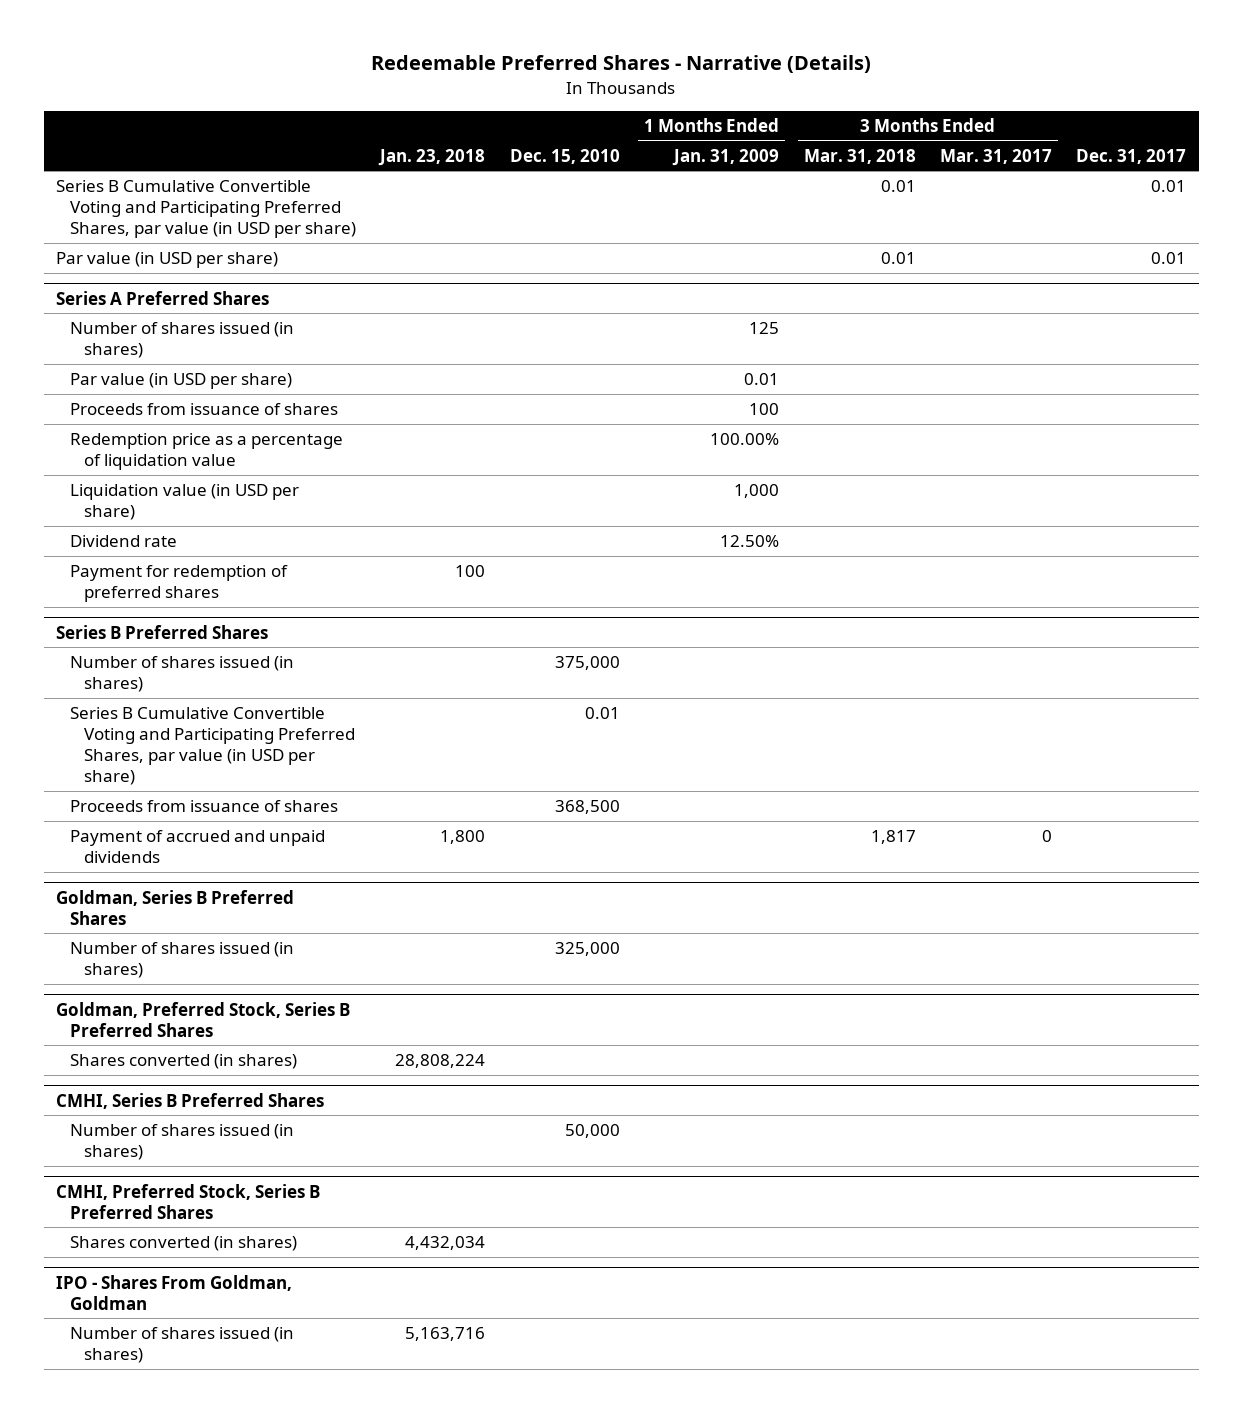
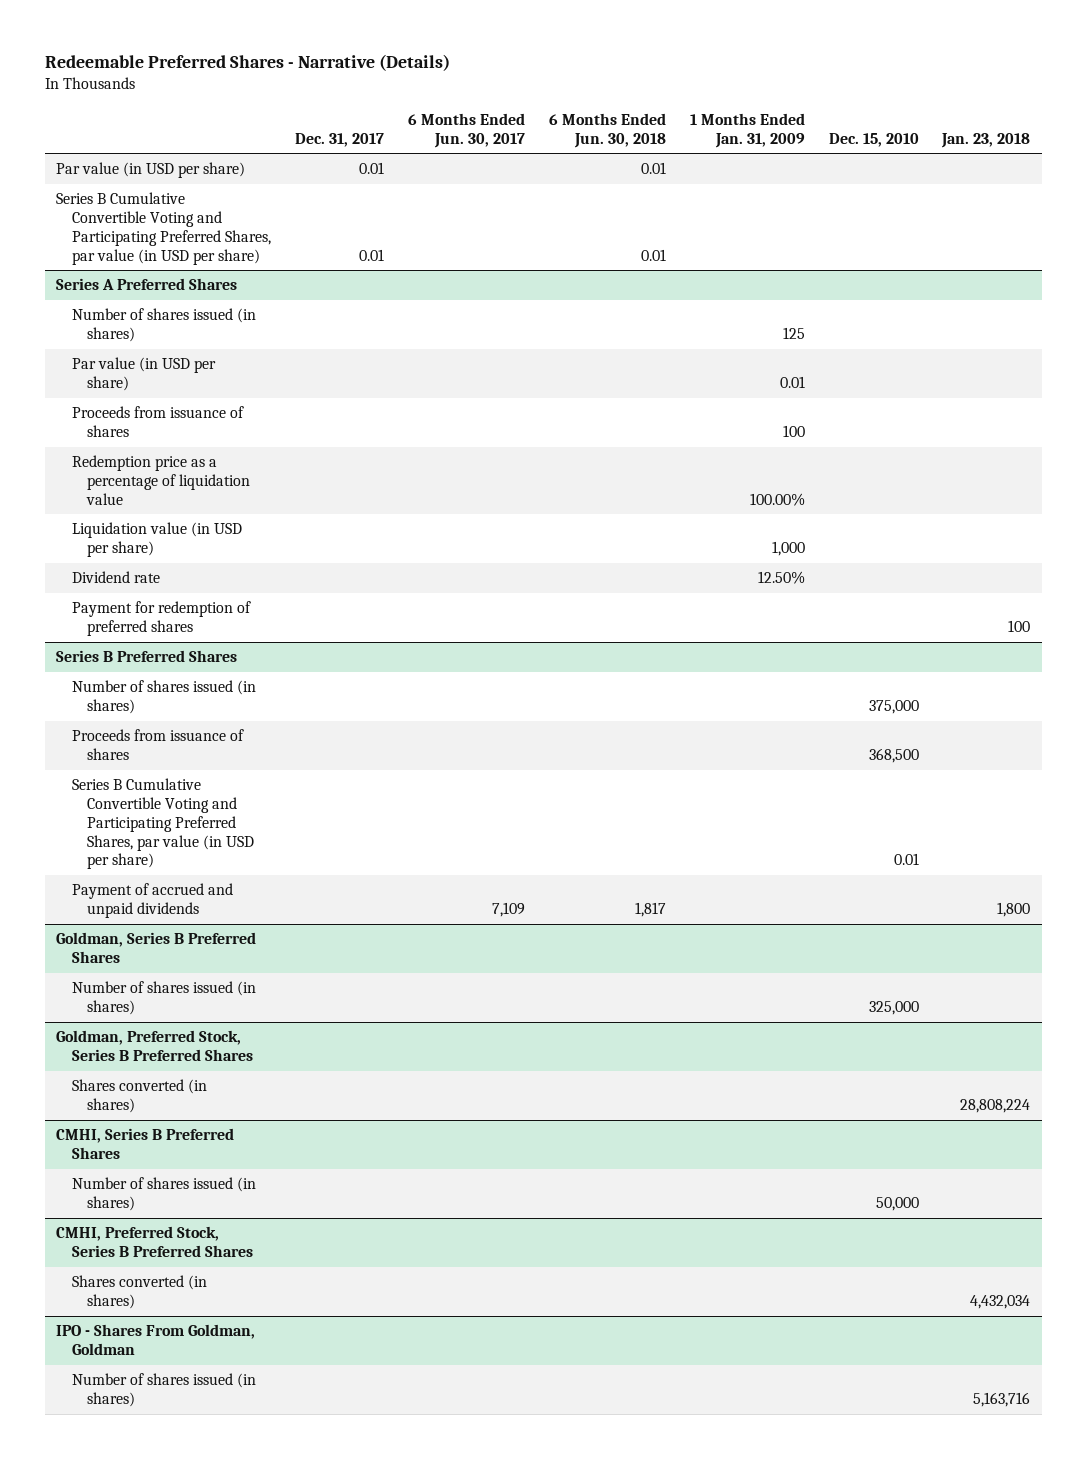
- | Jan. 23, 2018 | Dec. 15, 2010 | 1 Months Ended Jan. 31, 2009 | 3 Months Ended Mar. 31, 2018 | 3 Months Ended Mar. 31, 2017 | Dec. 31, 2017
+ | Dec. 31, 2017 | 6 Months Ended Jun. 30, 2017 | 6 Months Ended Jun. 30, 2018 | 1 Months Ended Jan. 31, 2009 | Dec. 15, 2010 | Jan. 23, 2018
moved down: Series B Cumulative Convertible Voting and Participating Preferred Shares, par value (in USD per share) | 0.01 | | 0.01 | | |
@ Series B Preferred Shares
moved down: Series B Cumulative Convertible Voting and Participating Preferred Shares, par value (in USD per share) | | | | | 0.01 |

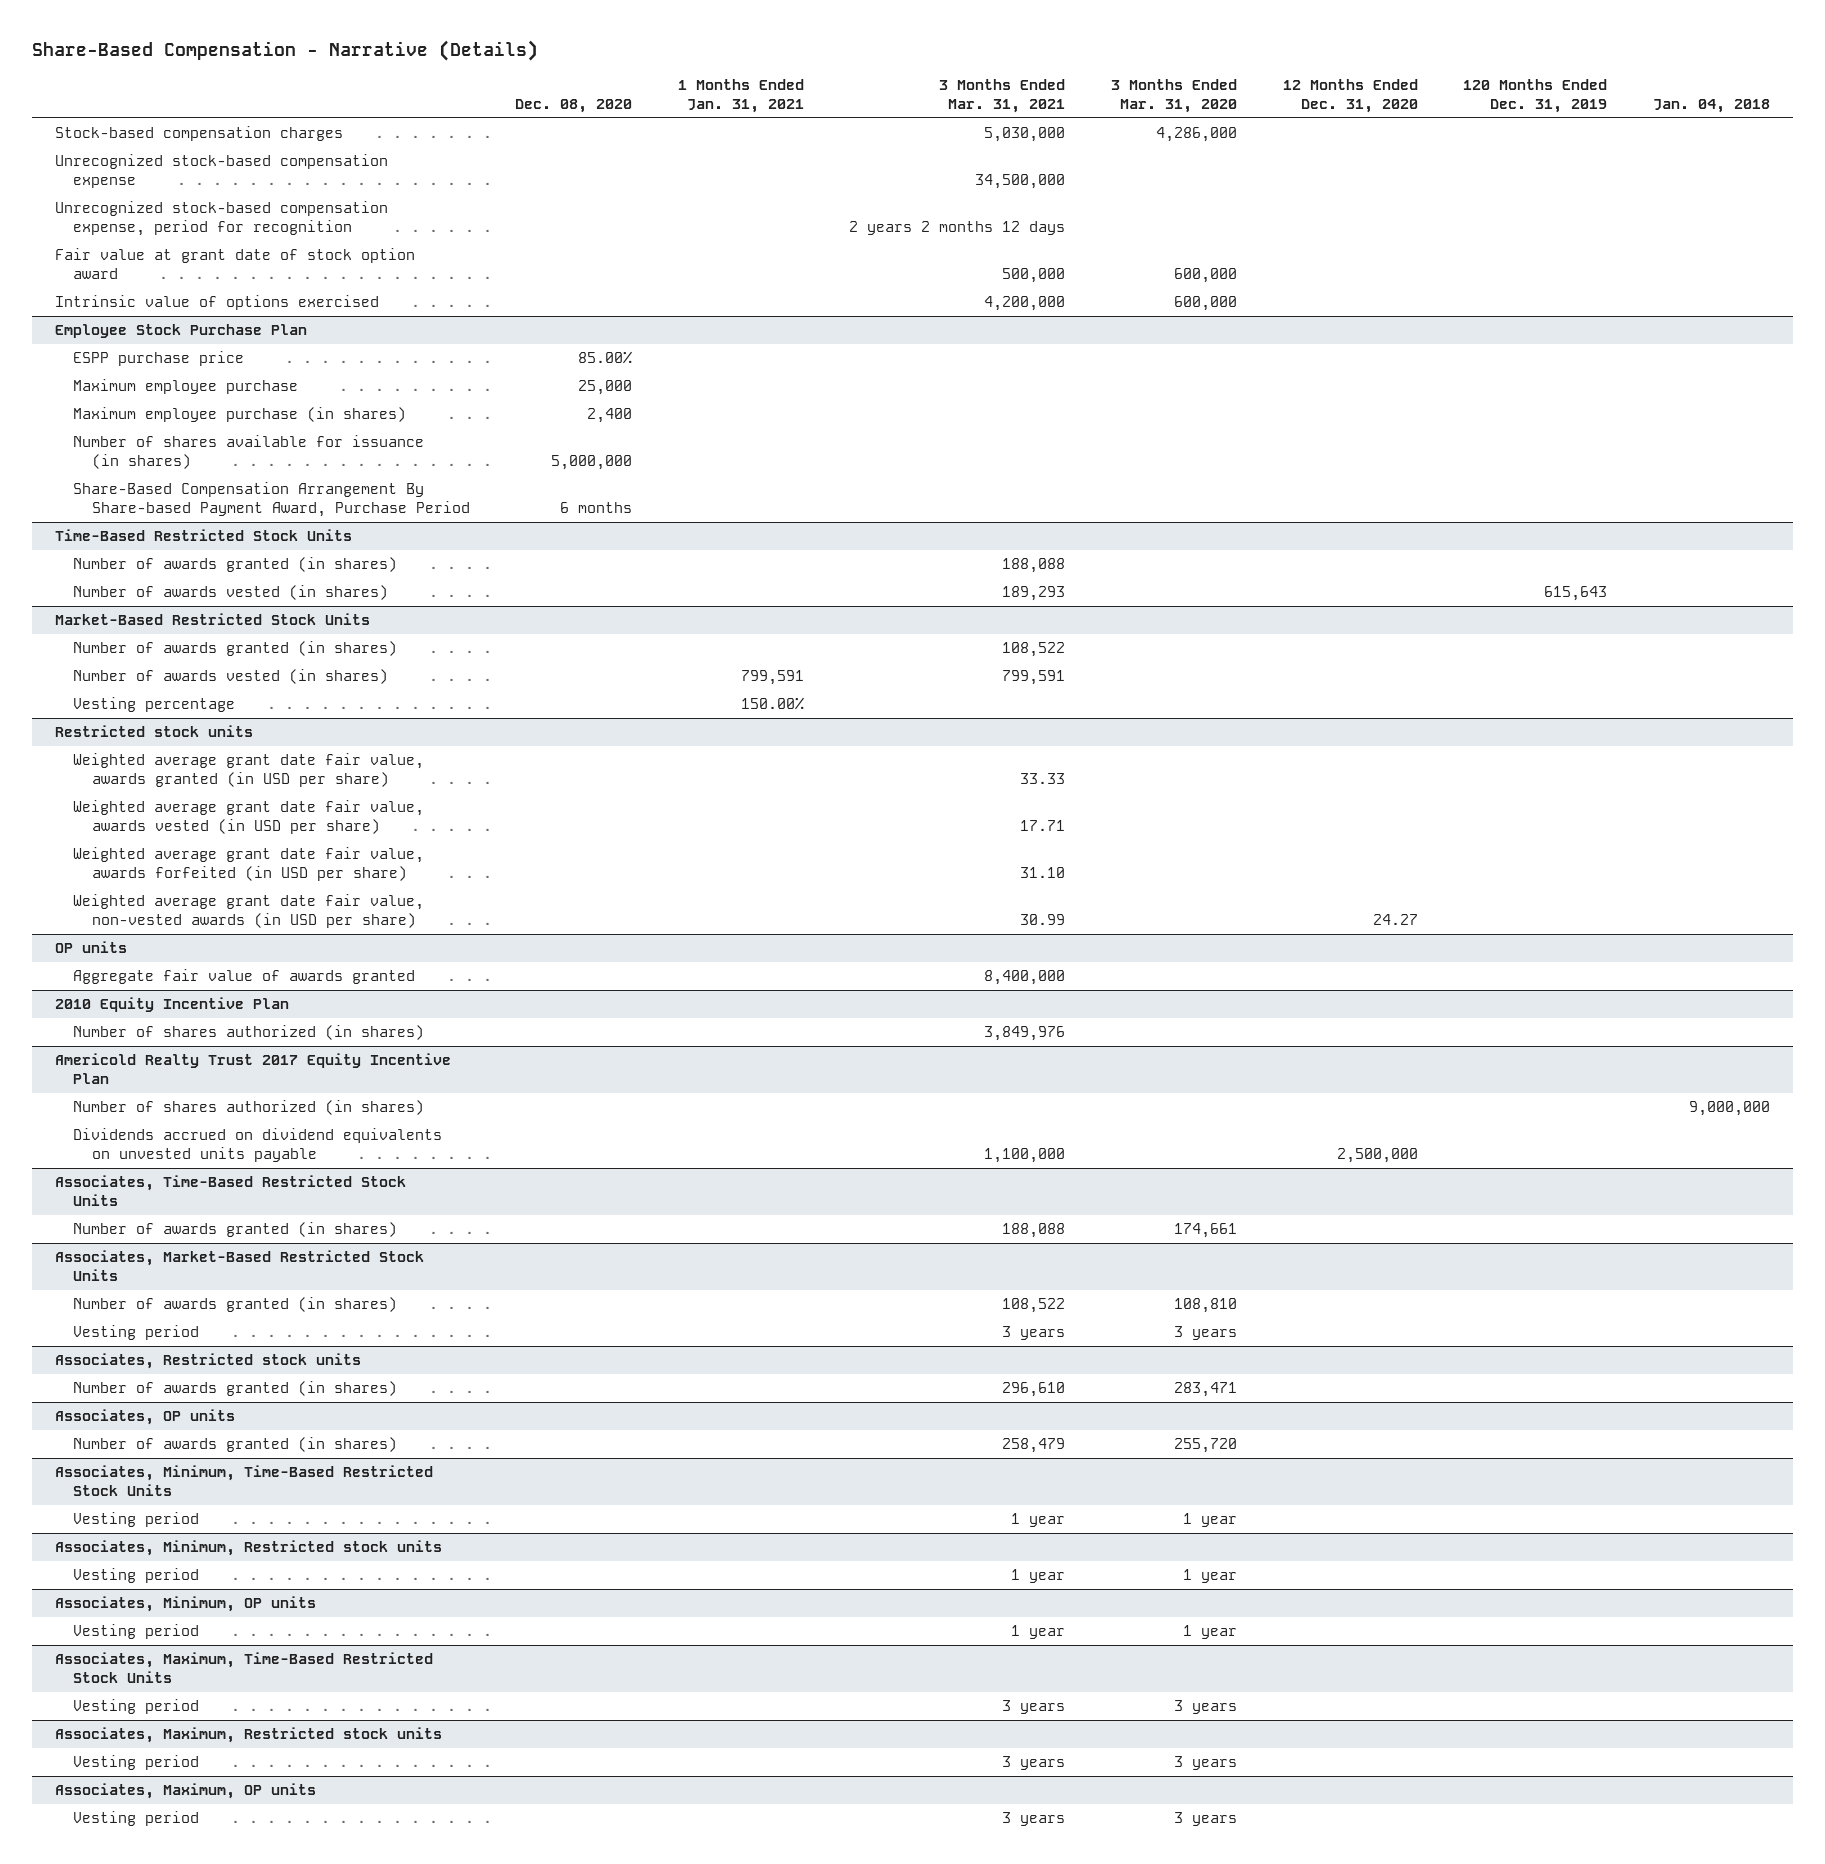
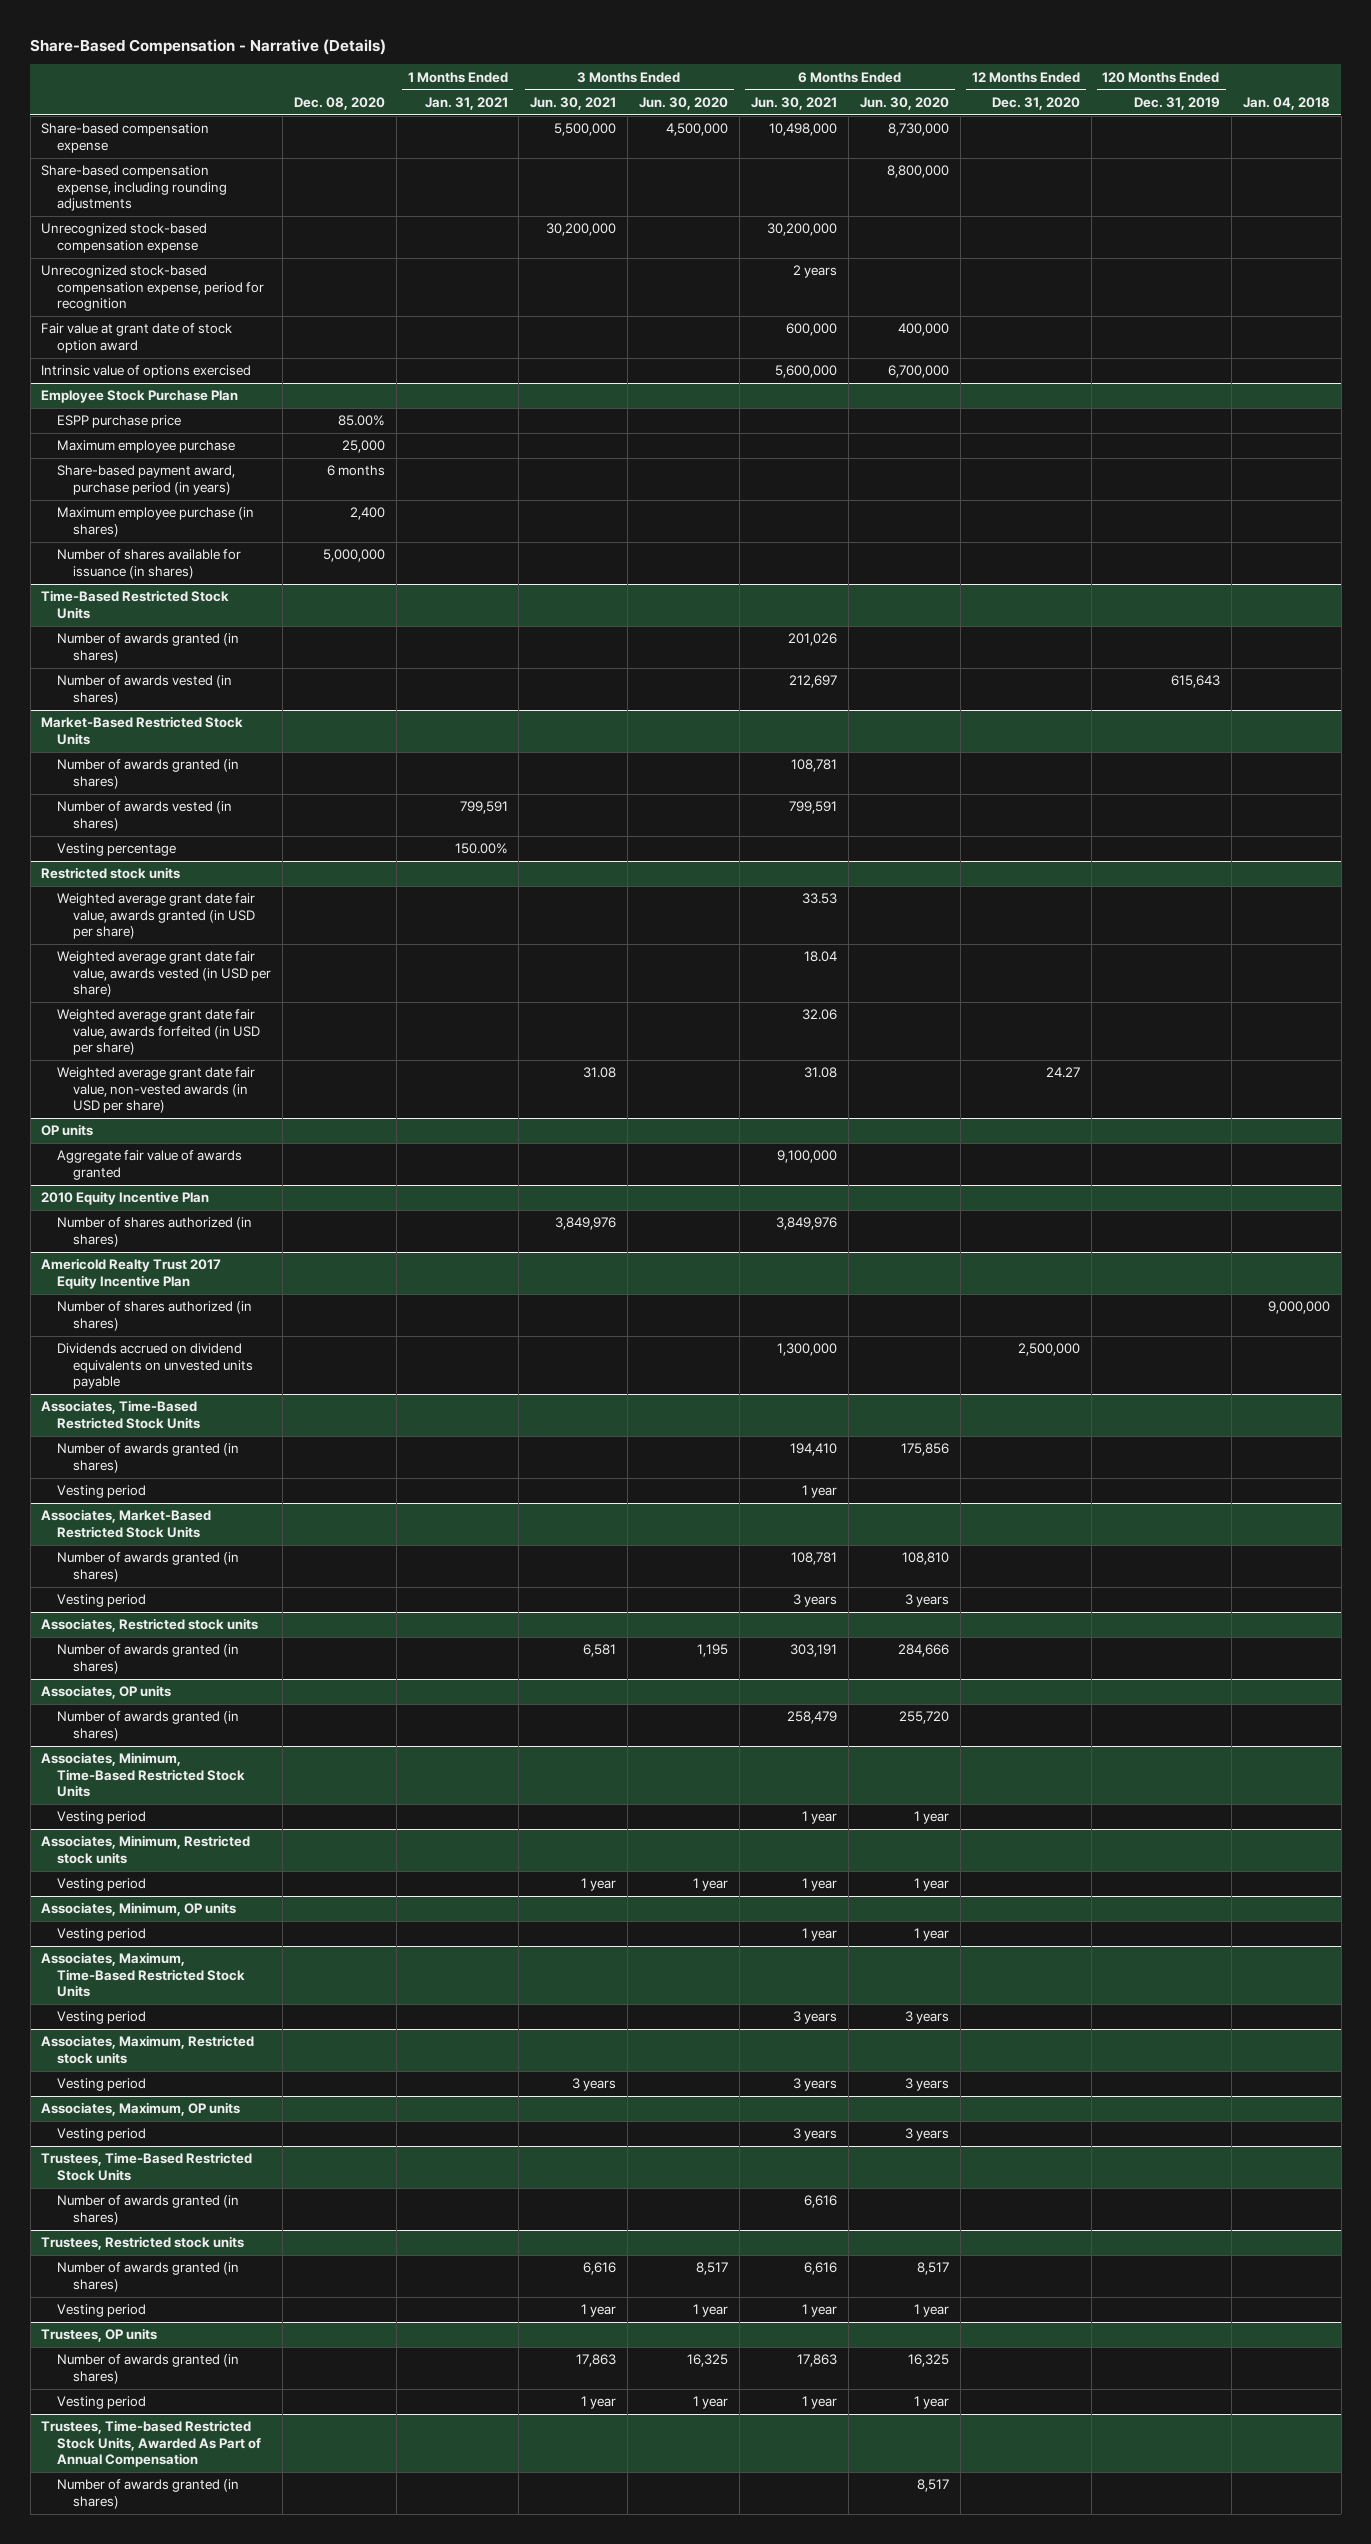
- | Dec. 08, 2020 | 1 Months Ended Jan. 31, 2021 | 3 Months Ended Mar. 31, 2021 | 3 Months Ended Mar. 31, 2020 | 12 Months Ended Dec. 31, 2020 | 120 Months Ended Dec. 31, 2019 | Jan. 04, 2018
+ | Dec. 08, 2020 | 1 Months Ended Jan. 31, 2021 | 3 Months Ended Jun. 30, 2021 | 3 Months Ended Jun. 30, 2020 | 6 Months Ended Jun. 30, 2021 | 6 Months Ended Jun. 30, 2020 | 12 Months Ended Dec. 31, 2020 | 120 Months Ended Dec. 31, 2019 | Jan. 04, 2018
- Stock-based compensation charges | | | 5,030,000 | 4,286,000 | | |
+ Share-based compensation expense | | | 5,500,000 | 4,500,000 | 10,498,000 | 8,730,000 | | |
+ Share-based compensation expense, including rounding adjustments | | | | | | 8,800,000 | | |
@ Employee Stock Purchase Plan
+ Share-based payment award, purchase period (in years) | 6 months | | | | | | | |
- Share-Based Compensation Arrangement By Share-based Payment Award, Purchase Period | 6 months | | | | | |
@ Associates, Time-Based Restricted Stock Units
+ Vesting period | | | | | 1 year | | | |
+ Trustees, Time-Based Restricted Stock Units
+ Number of awards granted (in shares) | | | | | 6,616 | | | |
+ Trustees, Restricted stock units
+ Number of awards granted (in shares) | | | 6,616 | 8,517 | 6,616 | 8,517 | | |
+ Vesting period | | | 1 year | 1 year | 1 year | 1 year | | |
+ Trustees, OP units
+ Number of awards granted (in shares) | | | 17,863 | 16,325 | 17,863 | 16,325 | | |
+ Vesting period | | | 1 year | 1 year | 1 year | 1 year | | |
+ Trustees, Time-based Restricted Stock Units, Awarded As Part of Annual Compensation
+ Number of awards granted (in shares) | | | | | | 8,517 | | |

